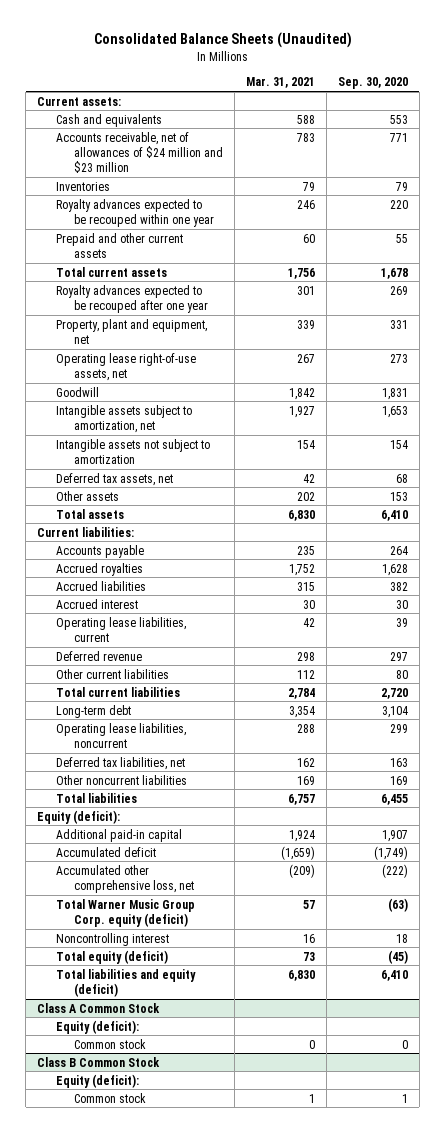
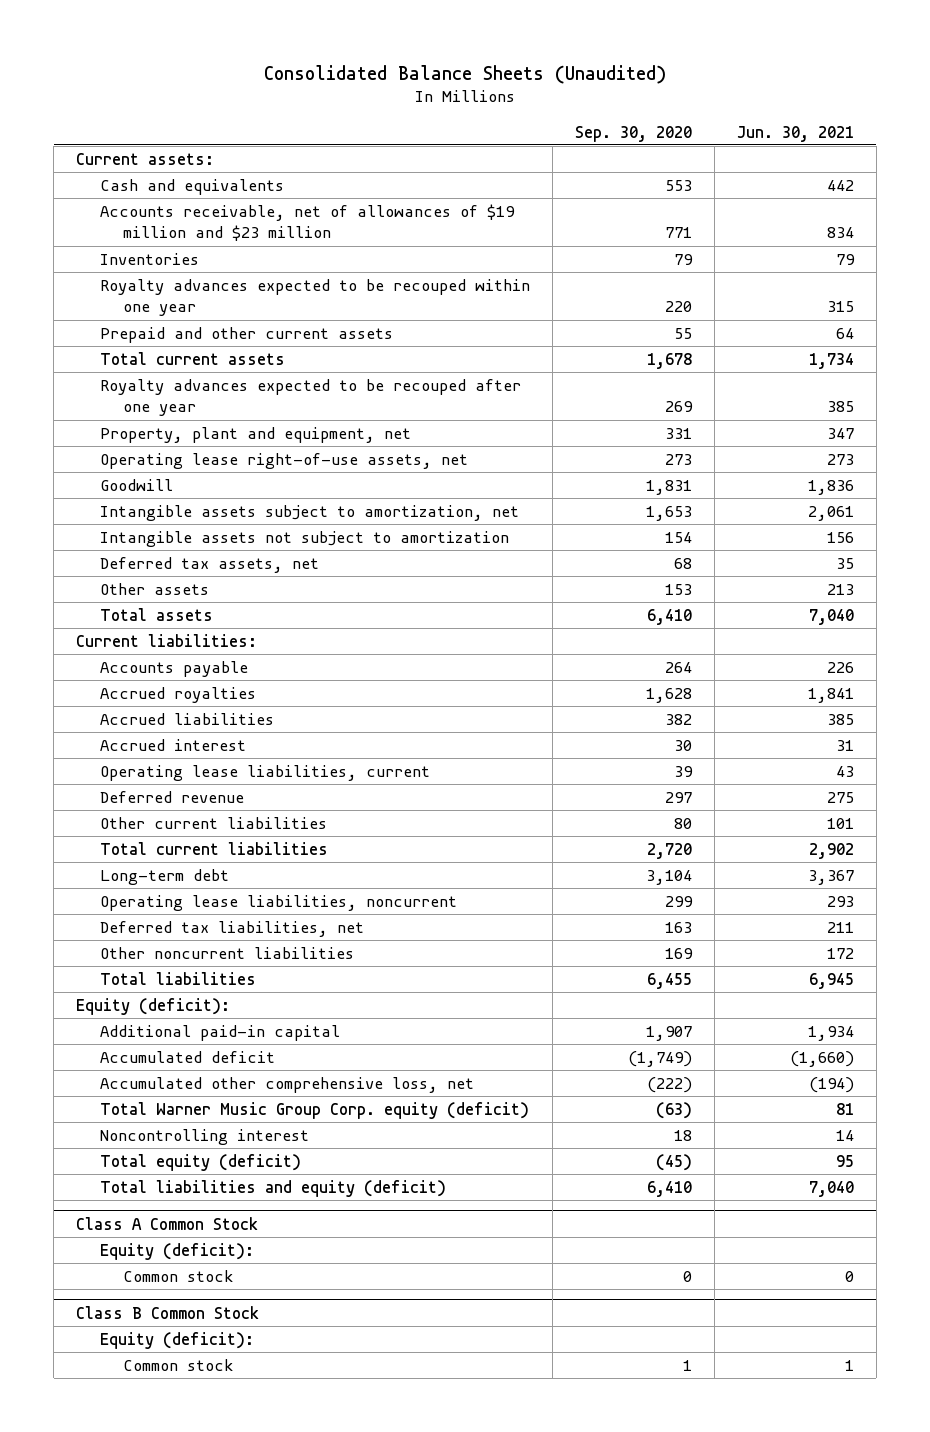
- | Mar. 31, 2021 | Sep. 30, 2020
+ | Sep. 30, 2020 | Jun. 30, 2021
- Accounts receivable, net of allowances of $24 million and $23 million | 783 | 771
+ Accounts receivable, net of allowances of $19 million and $23 million | 771 | 834

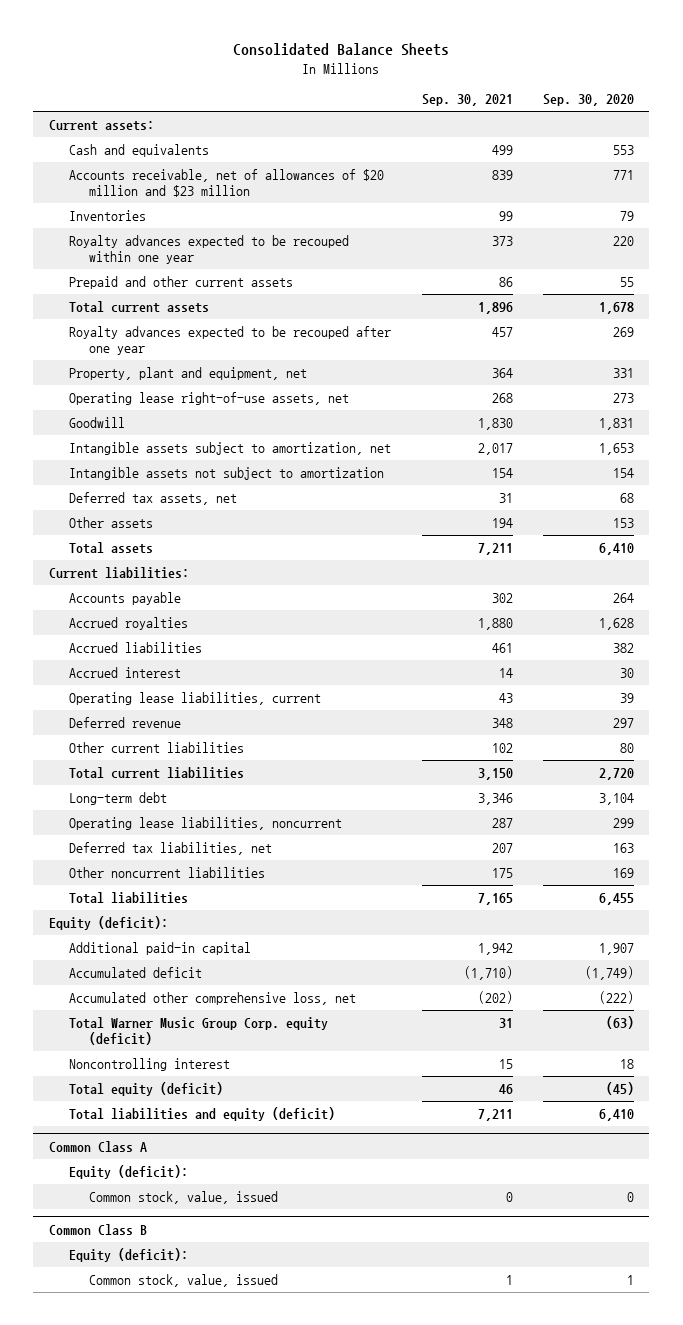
- Consolidated Balance Sheets (Unaudited)
+ Consolidated Balance Sheets
- | Sep. 30, 2020 | Jun. 30, 2021
+ | Sep. 30, 2021 | Sep. 30, 2020
- Accounts receivable, net of allowances of $19 million and $23 million | 771 | 834
+ Accounts receivable, net of allowances of $20 million and $23 million | 839 | 771
- Class A Common Stock
+ Common Class A
- Common stock | 0 | 0
- Class B Common Stock
+ Common stock, value, issued | 0 | 0
+ Common Class B
- Common stock | 1 | 1
+ Common stock, value, issued | 1 | 1

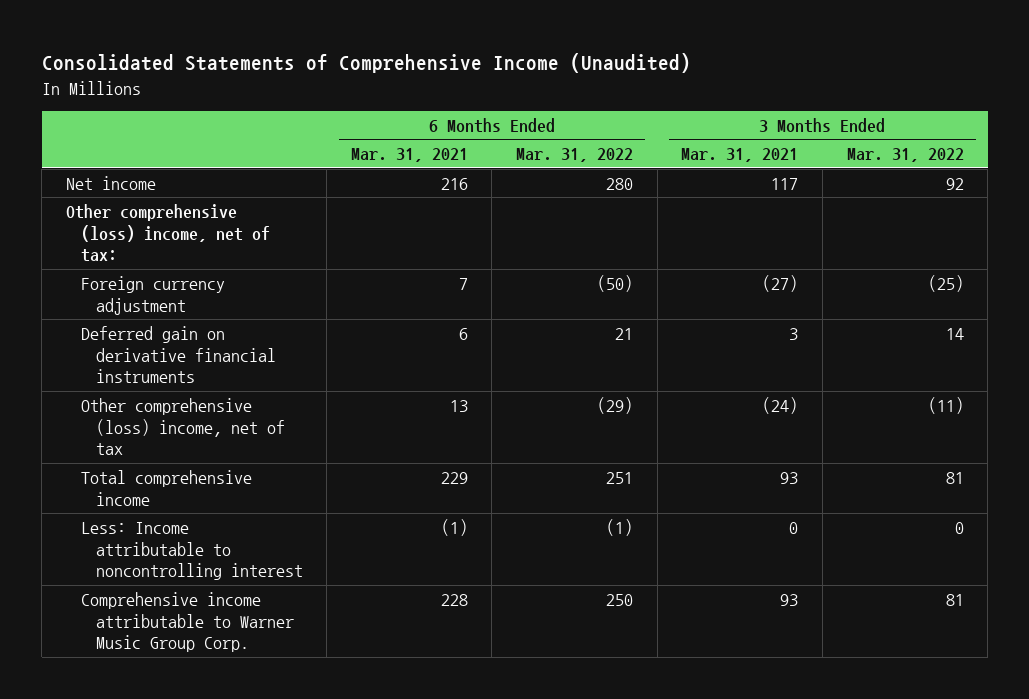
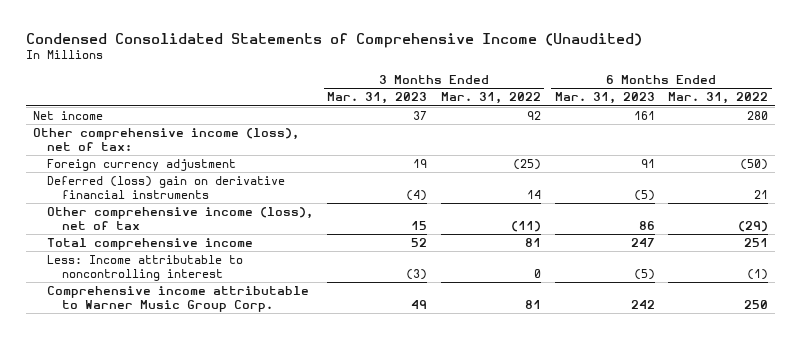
- Consolidated Statements of Comprehensive Income (Unaudited)
+ Condensed Consolidated Statements of Comprehensive Income (Unaudited)
- | 6 Months Ended Mar. 31, 2021 | 6 Months Ended Mar. 31, 2022 | 3 Months Ended Mar. 31, 2021 | 3 Months Ended Mar. 31, 2022
+ | 3 Months Ended Mar. 31, 2023 | 3 Months Ended Mar. 31, 2022 | 6 Months Ended Mar. 31, 2023 | 6 Months Ended Mar. 31, 2022
- Other comprehensive (loss) income, net of tax:
+ Other comprehensive income (loss), net of tax:
- Deferred gain on derivative financial instruments | 6 | 21 | 3 | 14
- Other comprehensive (loss) income, net of tax | 13 | (29) | (24) | (11)
+ Deferred (loss) gain on derivative financial instruments | (4) | 14 | (5) | 21
+ Other comprehensive income (loss), net of tax | 15 | (11) | 86 | (29)

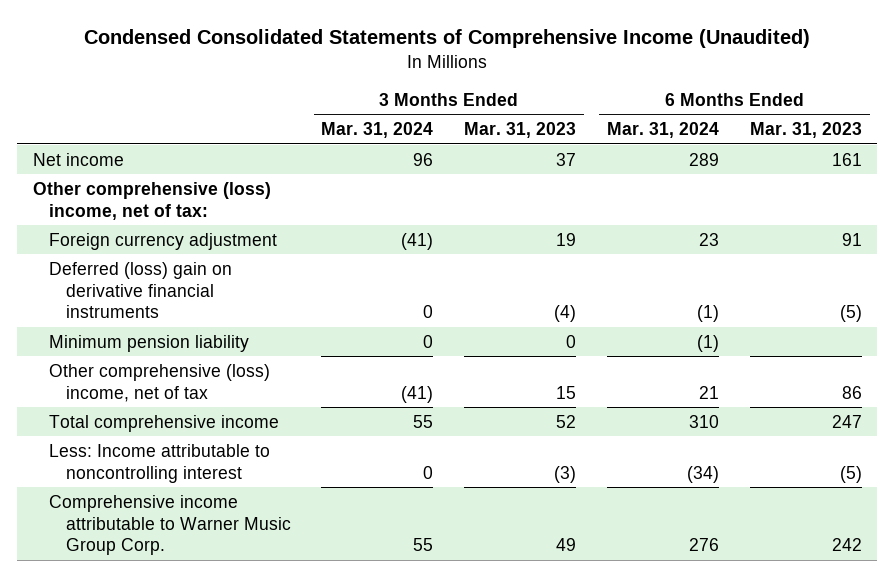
- | 3 Months Ended Mar. 31, 2023 | 3 Months Ended Mar. 31, 2022 | 6 Months Ended Mar. 31, 2023 | 6 Months Ended Mar. 31, 2022
+ | 3 Months Ended Mar. 31, 2024 | 3 Months Ended Mar. 31, 2023 | 6 Months Ended Mar. 31, 2024 | 6 Months Ended Mar. 31, 2023
- Other comprehensive income (loss), net of tax:
+ Other comprehensive (loss) income, net of tax:
- Other comprehensive income (loss), net of tax | 15 | (11) | 86 | (29)
+ Minimum pension liability | 0 | 0 | (1) |
+ Other comprehensive (loss) income, net of tax | (41) | 15 | 21 | 86

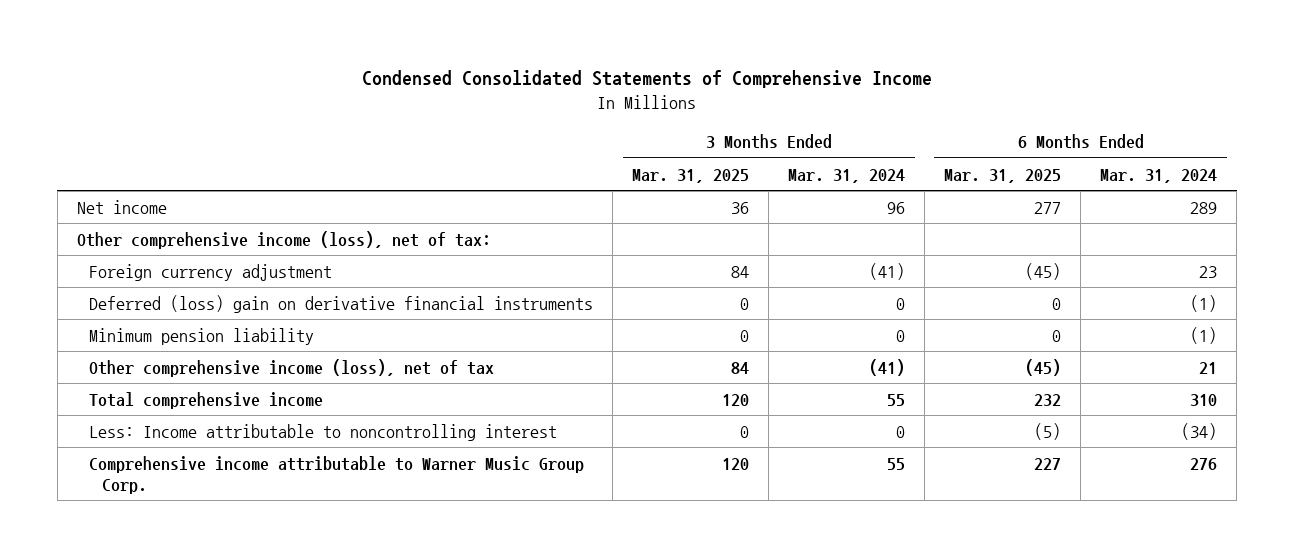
- Condensed Consolidated Statements of Comprehensive Income (Unaudited)
+ Condensed Consolidated Statements of Comprehensive Income
- | 3 Months Ended Mar. 31, 2024 | 3 Months Ended Mar. 31, 2023 | 6 Months Ended Mar. 31, 2024 | 6 Months Ended Mar. 31, 2023
+ | 3 Months Ended Mar. 31, 2025 | 3 Months Ended Mar. 31, 2024 | 6 Months Ended Mar. 31, 2025 | 6 Months Ended Mar. 31, 2024
- Other comprehensive (loss) income, net of tax:
+ Other comprehensive income (loss), net of tax:
- Other comprehensive (loss) income, net of tax | (41) | 15 | 21 | 86
+ Other comprehensive income (loss), net of tax | 84 | (41) | (45) | 21

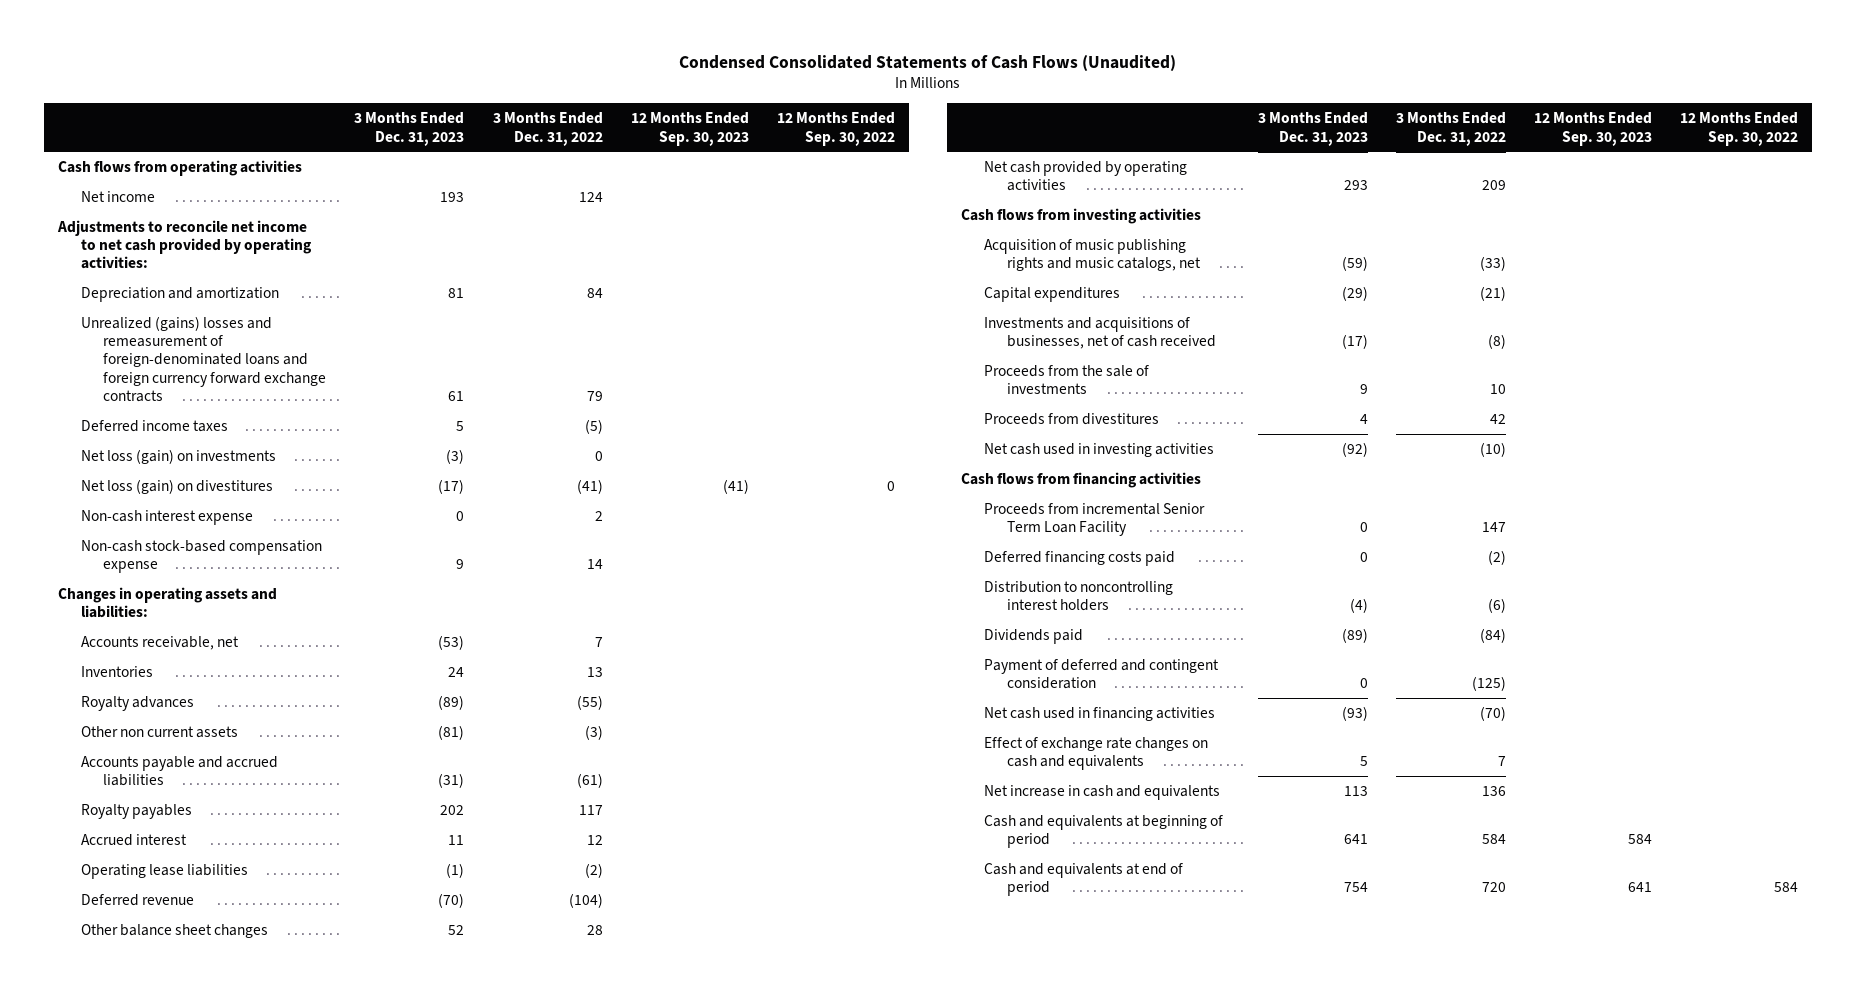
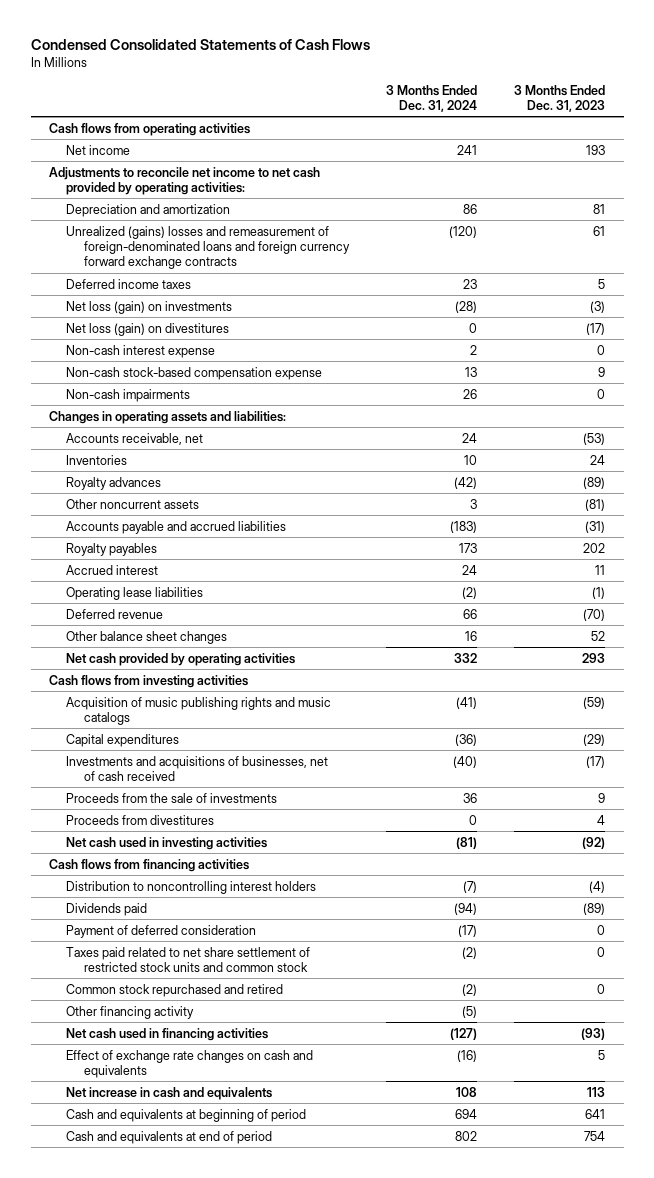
- Condensed Consolidated Statements of Cash Flows (Unaudited)
+ Condensed Consolidated Statements of Cash Flows
- | 3 Months Ended Dec. 31, 2023 | 3 Months Ended Dec. 31, 2022 | 12 Months Ended Sep. 30, 2023 | 12 Months Ended Sep. 30, 2022
+ | 3 Months Ended Dec. 31, 2024 | 3 Months Ended Dec. 31, 2023
+ Non-cash impairments | 26 | 0
- Other non current assets | (81) | (3) | |
+ Other noncurrent assets | 3 | (81)
- Acquisition of music publishing rights and music catalogs, net | (59) | (33) | |
+ Acquisition of music publishing rights and music catalogs | (41) | (59)
- Proceeds from incremental Senior Term Loan Facility | 0 | 147 | |
- Deferred financing costs paid | 0 | (2) | |
- Payment of deferred and contingent consideration | 0 | (125) | |
+ Payment of deferred consideration | (17) | 0
+ Taxes paid related to net share settlement of restricted stock units and common stock | (2) | 0
+ Common stock repurchased and retired | (2) | 0
+ Other financing activity | (5) |

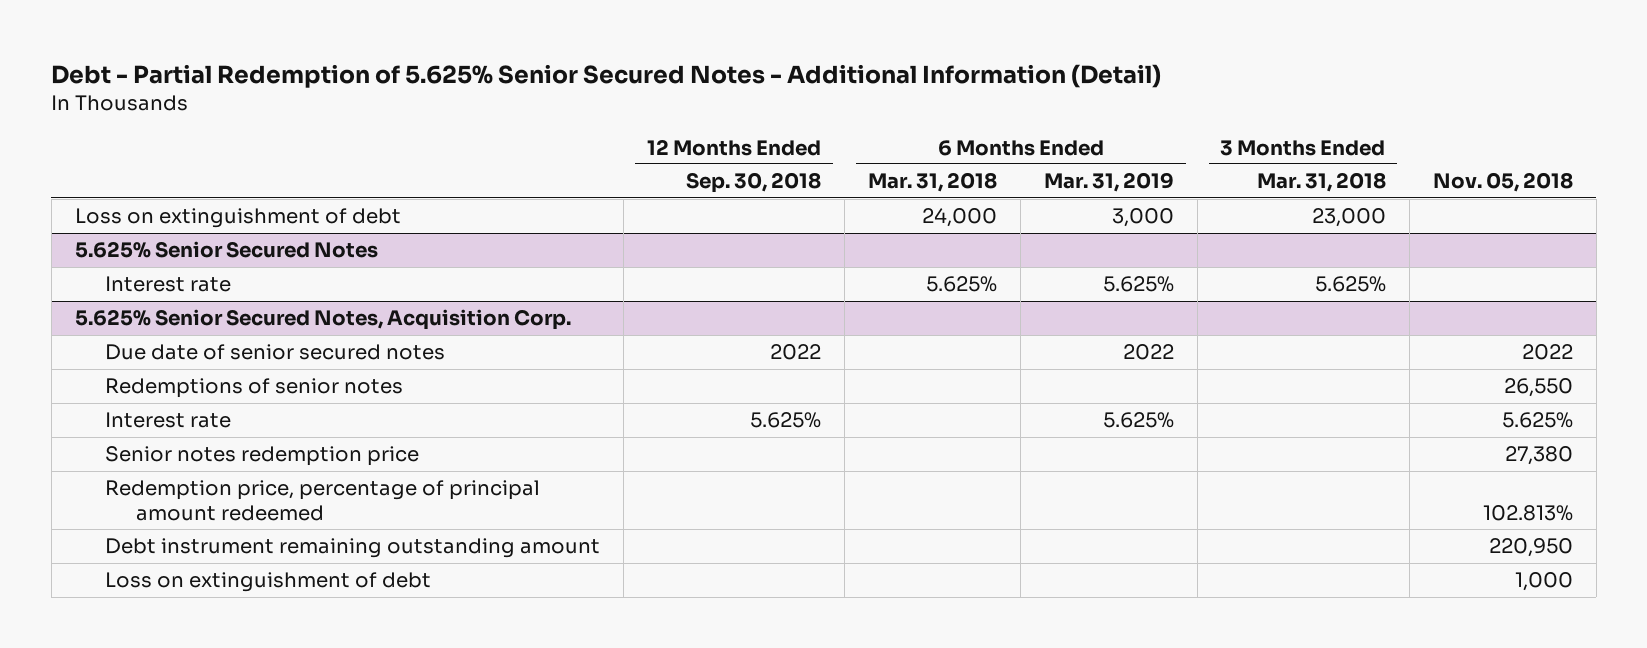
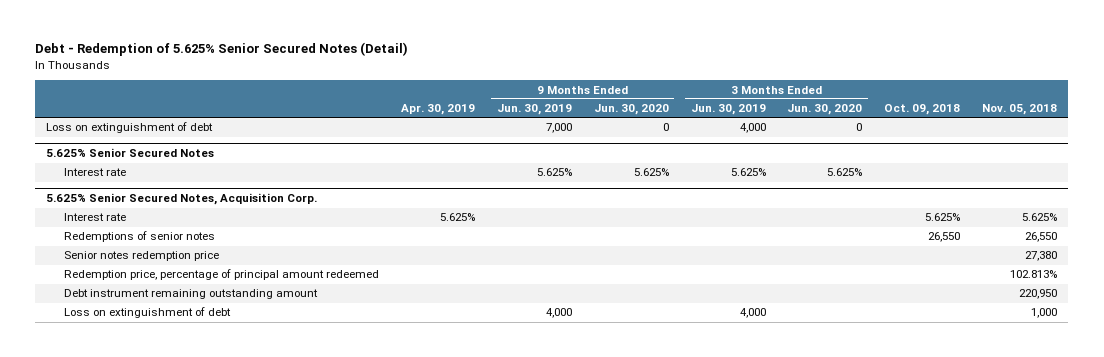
- Debt - Partial Redemption of 5.625% Senior Secured Notes - Additional Information (Detail)
+ Debt - Redemption of 5.625% Senior Secured Notes (Detail)
- | 12 Months Ended Sep. 30, 2018 | 6 Months Ended Mar. 31, 2018 | 6 Months Ended Mar. 31, 2019 | 3 Months Ended Mar. 31, 2018 | Nov. 05, 2018
+ | Apr. 30, 2019 | 9 Months Ended Jun. 30, 2019 | 9 Months Ended Jun. 30, 2020 | 3 Months Ended Jun. 30, 2019 | 3 Months Ended Jun. 30, 2020 | Oct. 09, 2018 | Nov. 05, 2018
@ 5.625% Senior Secured Notes, Acquisition Corp.
- Due date of senior secured notes | 2022 | | 2022 | | 2022
moved down: Redemptions of senior notes | | | | | | 26,550 | 26,550

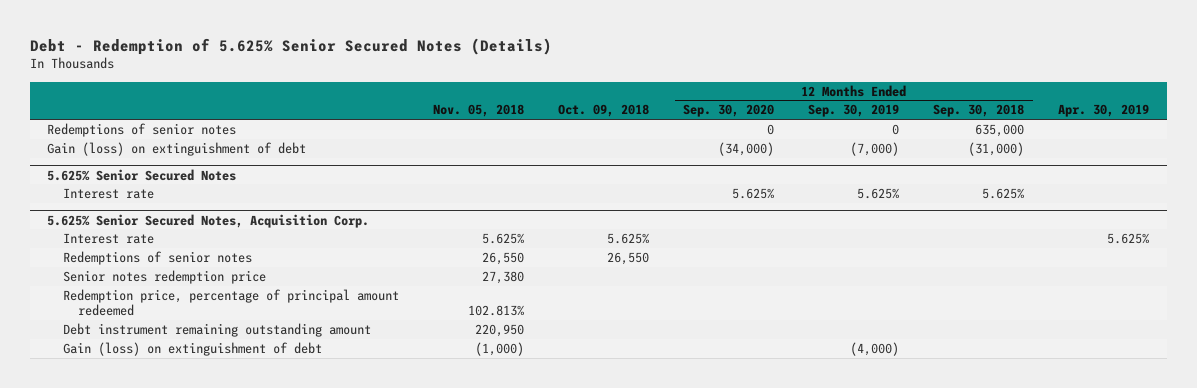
- Debt - Redemption of 5.625% Senior Secured Notes (Detail)
+ Debt - Redemption of 5.625% Senior Secured Notes (Details)
- | Apr. 30, 2019 | 9 Months Ended Jun. 30, 2019 | 9 Months Ended Jun. 30, 2020 | 3 Months Ended Jun. 30, 2019 | 3 Months Ended Jun. 30, 2020 | Oct. 09, 2018 | Nov. 05, 2018
+ | Nov. 05, 2018 | Oct. 09, 2018 | 12 Months Ended Sep. 30, 2020 | 12 Months Ended Sep. 30, 2019 | 12 Months Ended Sep. 30, 2018 | Apr. 30, 2019
- Loss on extinguishment of debt | | 7,000 | 0 | 4,000 | 0 | |
+ Redemptions of senior notes | | | 0 | 0 | 635,000 |
+ Gain (loss) on extinguishment of debt | | | (34,000) | (7,000) | (31,000) |
@ 5.625% Senior Secured Notes, Acquisition Corp.
- Loss on extinguishment of debt | | 4,000 | | 4,000 | | | 1,000
+ Gain (loss) on extinguishment of debt | (1,000) | | | (4,000) | |

